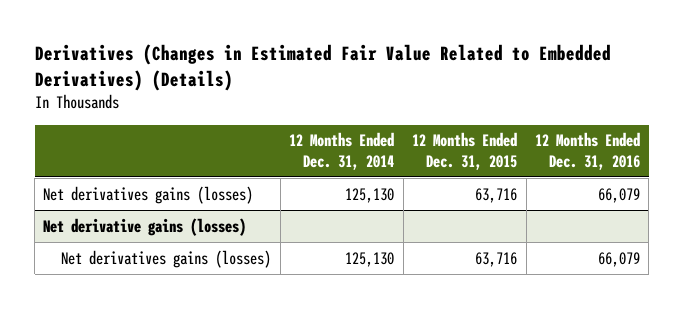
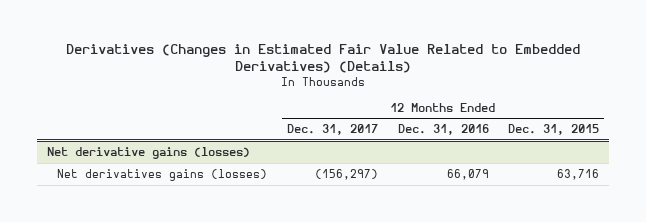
- | 12 Months Ended Dec. 31, 2014 | 12 Months Ended Dec. 31, 2015 | 12 Months Ended Dec. 31, 2016
+ | 12 Months Ended Dec. 31, 2017 | 12 Months Ended Dec. 31, 2016 | 12 Months Ended Dec. 31, 2015
- Net derivatives gains (losses) | 125,130 | 63,716 | 66,079

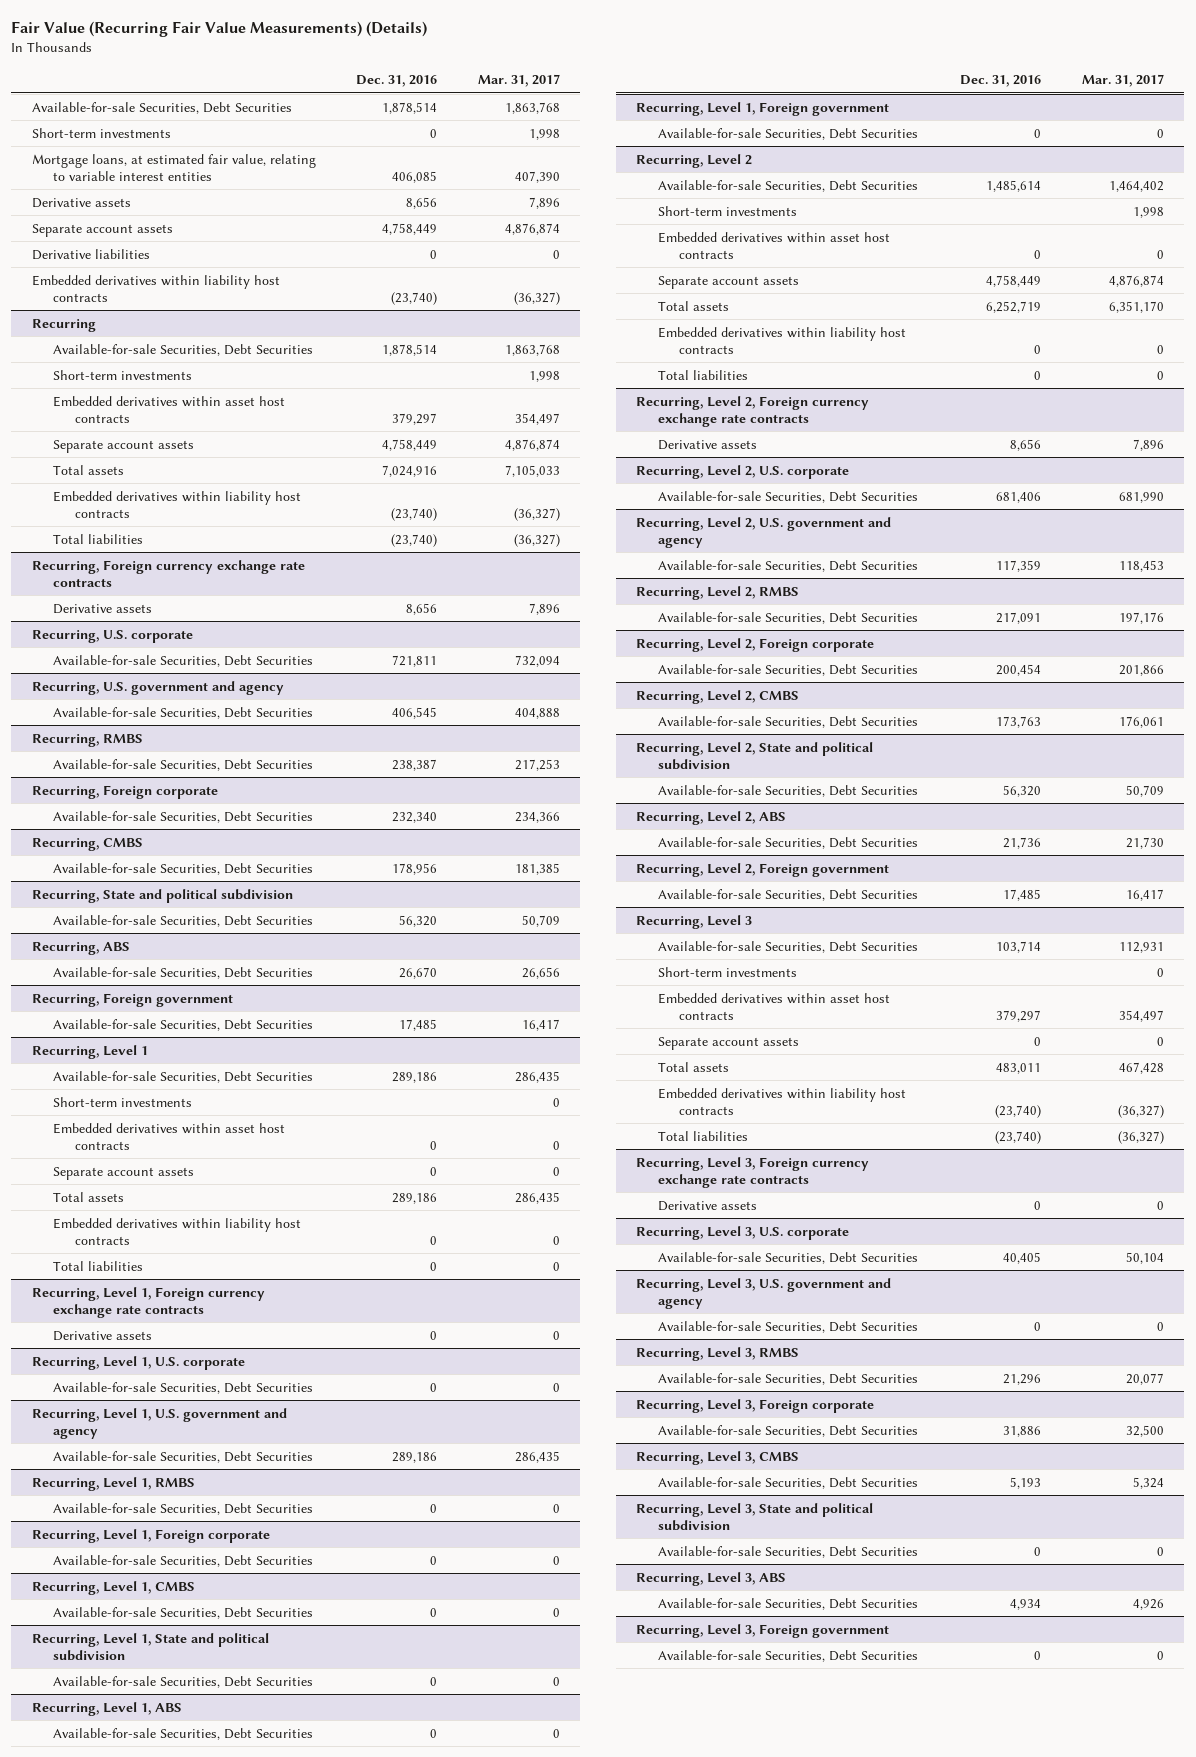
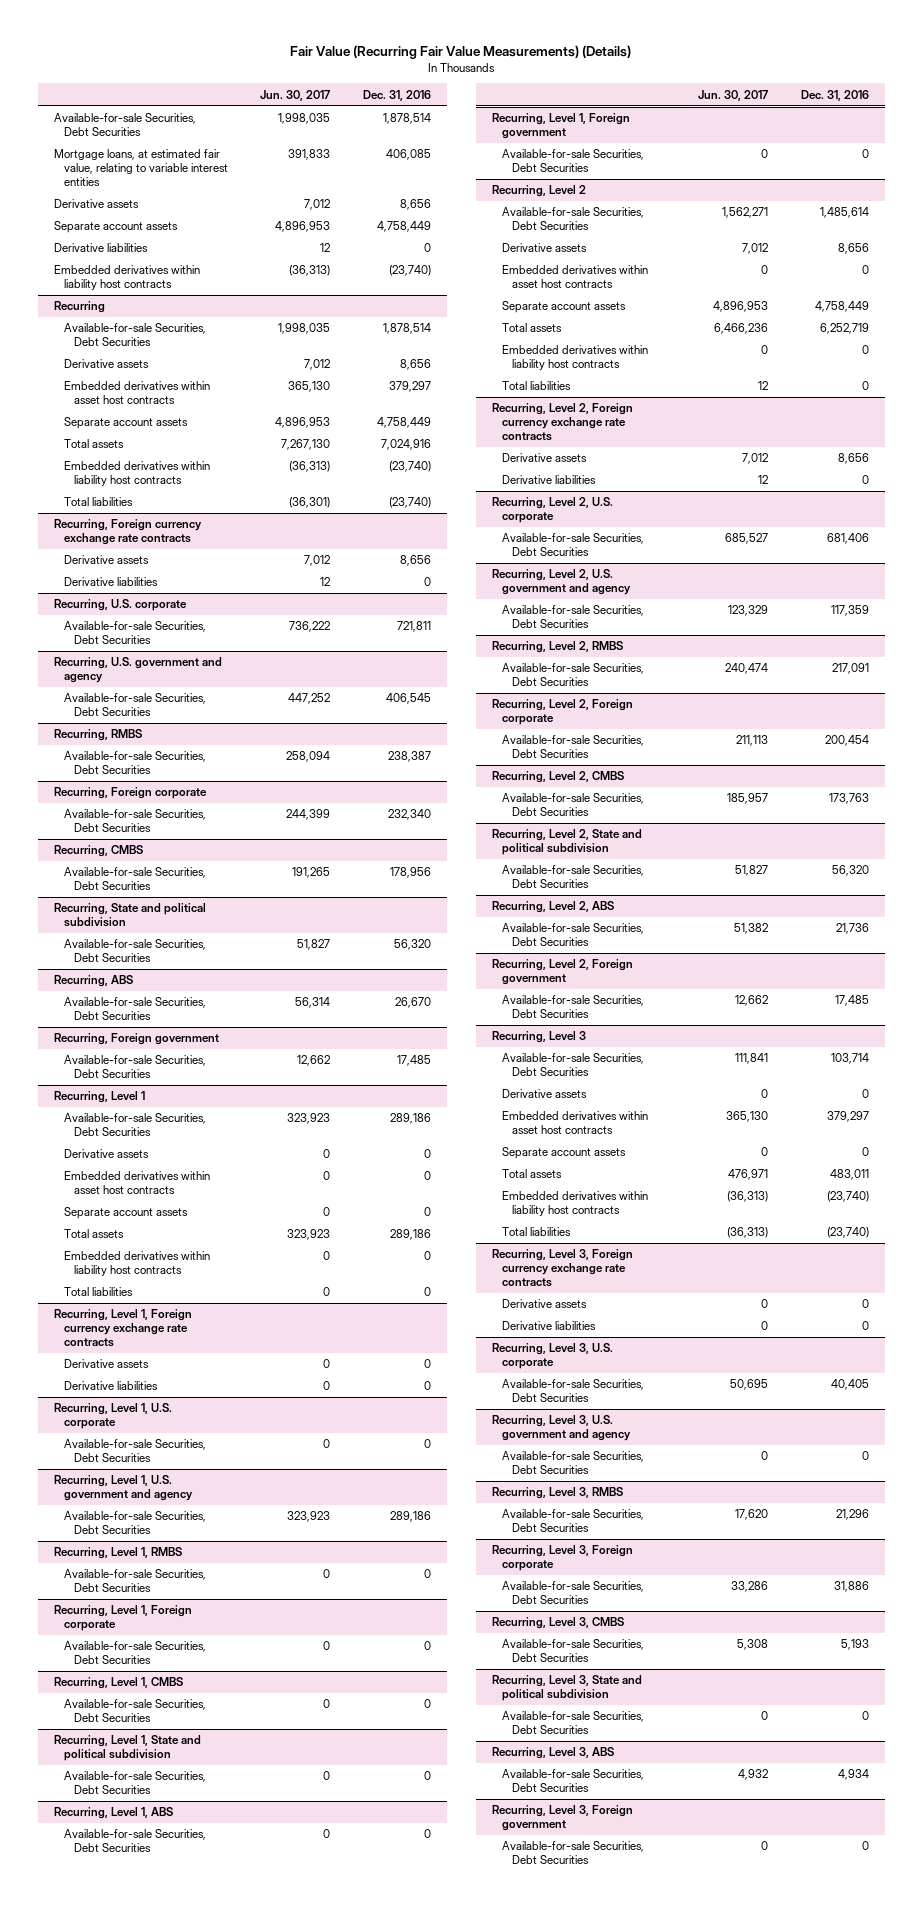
- | Dec. 31, 2016 | Mar. 31, 2017
+ | Jun. 30, 2017 | Dec. 31, 2016
- Short-term investments | 0 | 1,998
@ Recurring
- Short-term investments | | 1,998
+ Derivative assets | 7,012 | 8,656
@ Recurring, Foreign currency exchange rate contracts
+ Derivative liabilities | 12 | 0
@ Recurring, Level 1
- Short-term investments | | 0
+ Derivative assets | 0 | 0
@ Recurring, Level 1, Foreign currency exchange rate contracts
+ Derivative liabilities | 0 | 0
@ Recurring, Level 2
- Short-term investments | | 1,998
+ Derivative assets | 7,012 | 8,656
@ Recurring, Level 2, Foreign currency exchange rate contracts
+ Derivative liabilities | 12 | 0
@ Recurring, Level 3
- Short-term investments | | 0
+ Derivative assets | 0 | 0
@ Recurring, Level 3, Foreign currency exchange rate contracts
+ Derivative liabilities | 0 | 0

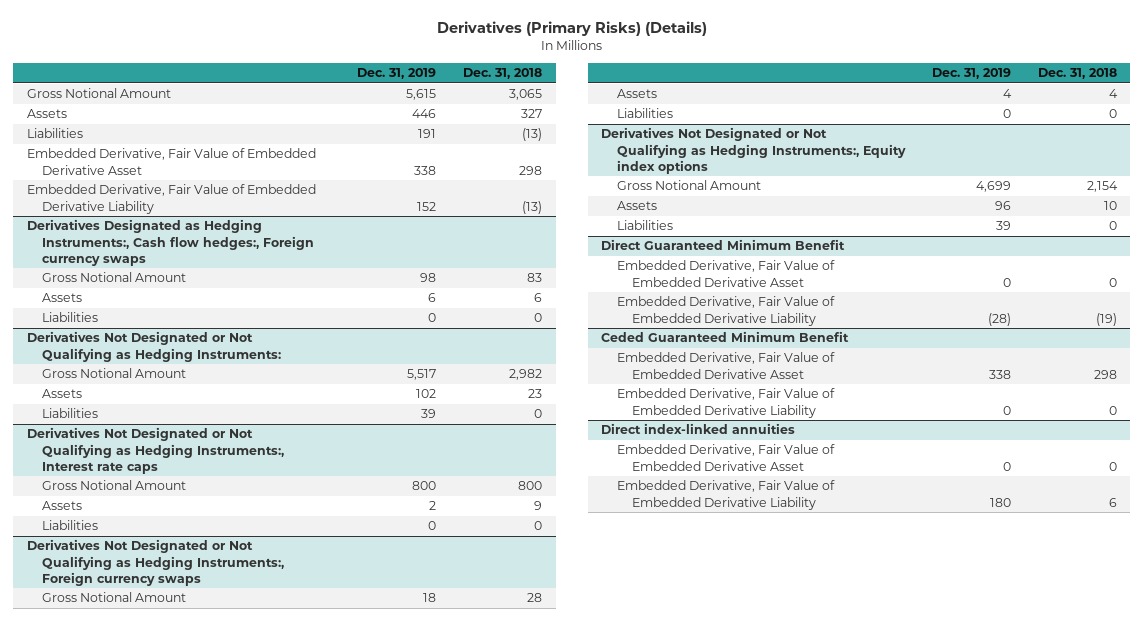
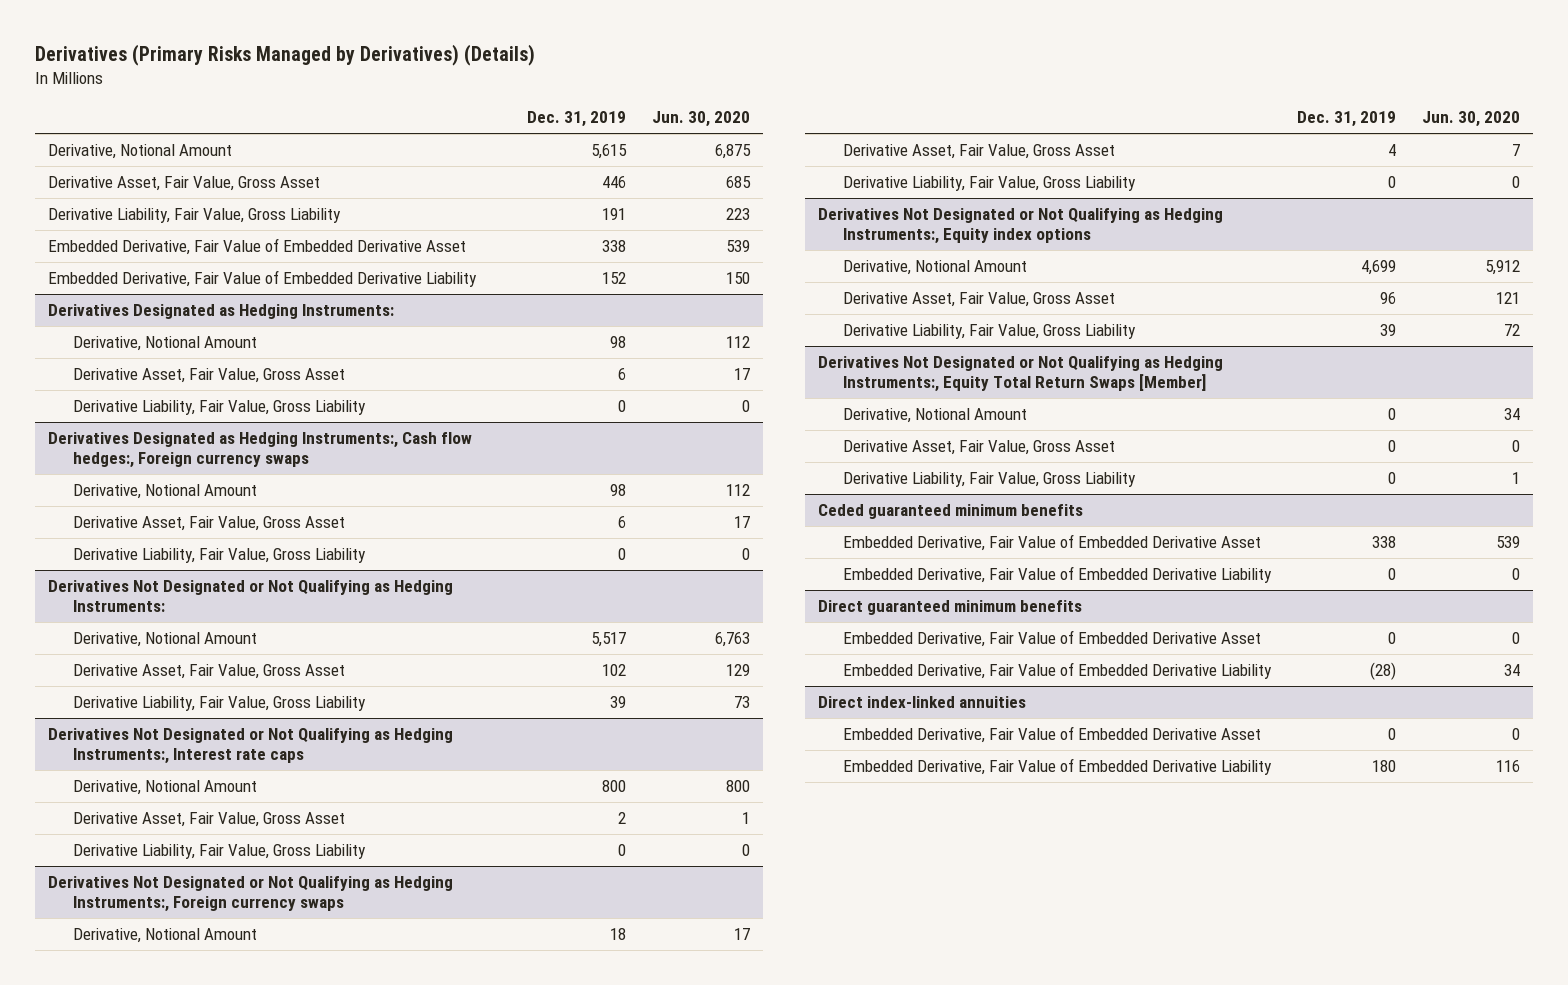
- Derivatives (Primary Risks) (Details)
+ Derivatives (Primary Risks Managed by Derivatives) (Details)
- | Dec. 31, 2019 | Dec. 31, 2018
+ | Dec. 31, 2019 | Jun. 30, 2020
- Gross Notional Amount | 5,615 | 3,065
- Assets | 446 | 327
- Liabilities | 191 | (13)
+ Derivative, Notional Amount | 5,615 | 6,875
+ Derivative Asset, Fair Value, Gross Asset | 446 | 685
+ Derivative Liability, Fair Value, Gross Liability | 191 | 223
+ Derivatives Designated as Hedging Instruments:
+ Derivative, Notional Amount | 98 | 112
+ Derivative Asset, Fair Value, Gross Asset | 6 | 17
+ Derivative Liability, Fair Value, Gross Liability | 0 | 0
@ Derivatives Designated as Hedging Instruments:, Cash flow hedges:, Foreign currency swaps
- Gross Notional Amount | 98 | 83
- Assets | 6 | 6
- Liabilities | 0 | 0
+ Derivative, Notional Amount | 98 | 112
+ Derivative Asset, Fair Value, Gross Asset | 6 | 17
+ Derivative Liability, Fair Value, Gross Liability | 0 | 0
@ Derivatives Not Designated or Not Qualifying as Hedging Instruments:
- Gross Notional Amount | 5,517 | 2,982
- Assets | 102 | 23
- Liabilities | 39 | 0
+ Derivative, Notional Amount | 5,517 | 6,763
+ Derivative Asset, Fair Value, Gross Asset | 102 | 129
+ Derivative Liability, Fair Value, Gross Liability | 39 | 73
@ Derivatives Not Designated or Not Qualifying as Hedging Instruments:, Interest rate caps
- Gross Notional Amount | 800 | 800
- Assets | 2 | 9
- Liabilities | 0 | 0
+ Derivative, Notional Amount | 800 | 800
+ Derivative Asset, Fair Value, Gross Asset | 2 | 1
+ Derivative Liability, Fair Value, Gross Liability | 0 | 0
@ Derivatives Not Designated or Not Qualifying as Hedging Instruments:, Foreign currency swaps
- Gross Notional Amount | 18 | 28
- Assets | 4 | 4
- Liabilities | 0 | 0
+ Derivative, Notional Amount | 18 | 17
+ Derivative Asset, Fair Value, Gross Asset | 4 | 7
+ Derivative Liability, Fair Value, Gross Liability | 0 | 0
@ Derivatives Not Designated or Not Qualifying as Hedging Instruments:, Equity index options
- Gross Notional Amount | 4,699 | 2,154
- Assets | 96 | 10
- Liabilities | 39 | 0
- Direct Guaranteed Minimum Benefit
- Embedded Derivative, Fair Value of Embedded Derivative Asset | 0 | 0
- Embedded Derivative, Fair Value of Embedded Derivative Liability | (28) | (19)
- Ceded Guaranteed Minimum Benefit
@ Derivatives Not Designated or Not Qualifying as Hedging Instruments:, Equity index options
+ Derivative, Notional Amount | 4,699 | 5,912
+ Derivative Asset, Fair Value, Gross Asset | 96 | 121
+ Derivative Liability, Fair Value, Gross Liability | 39 | 72
+ Derivatives Not Designated or Not Qualifying as Hedging Instruments:, Equity Total Return Swaps [Member]
+ Derivative, Notional Amount | 0 | 34
+ Derivative Asset, Fair Value, Gross Asset | 0 | 0
+ Derivative Liability, Fair Value, Gross Liability | 0 | 1
+ Ceded guaranteed minimum benefits
+ Direct guaranteed minimum benefits
+ Embedded Derivative, Fair Value of Embedded Derivative Asset | 0 | 0
+ Embedded Derivative, Fair Value of Embedded Derivative Liability | (28) | 34

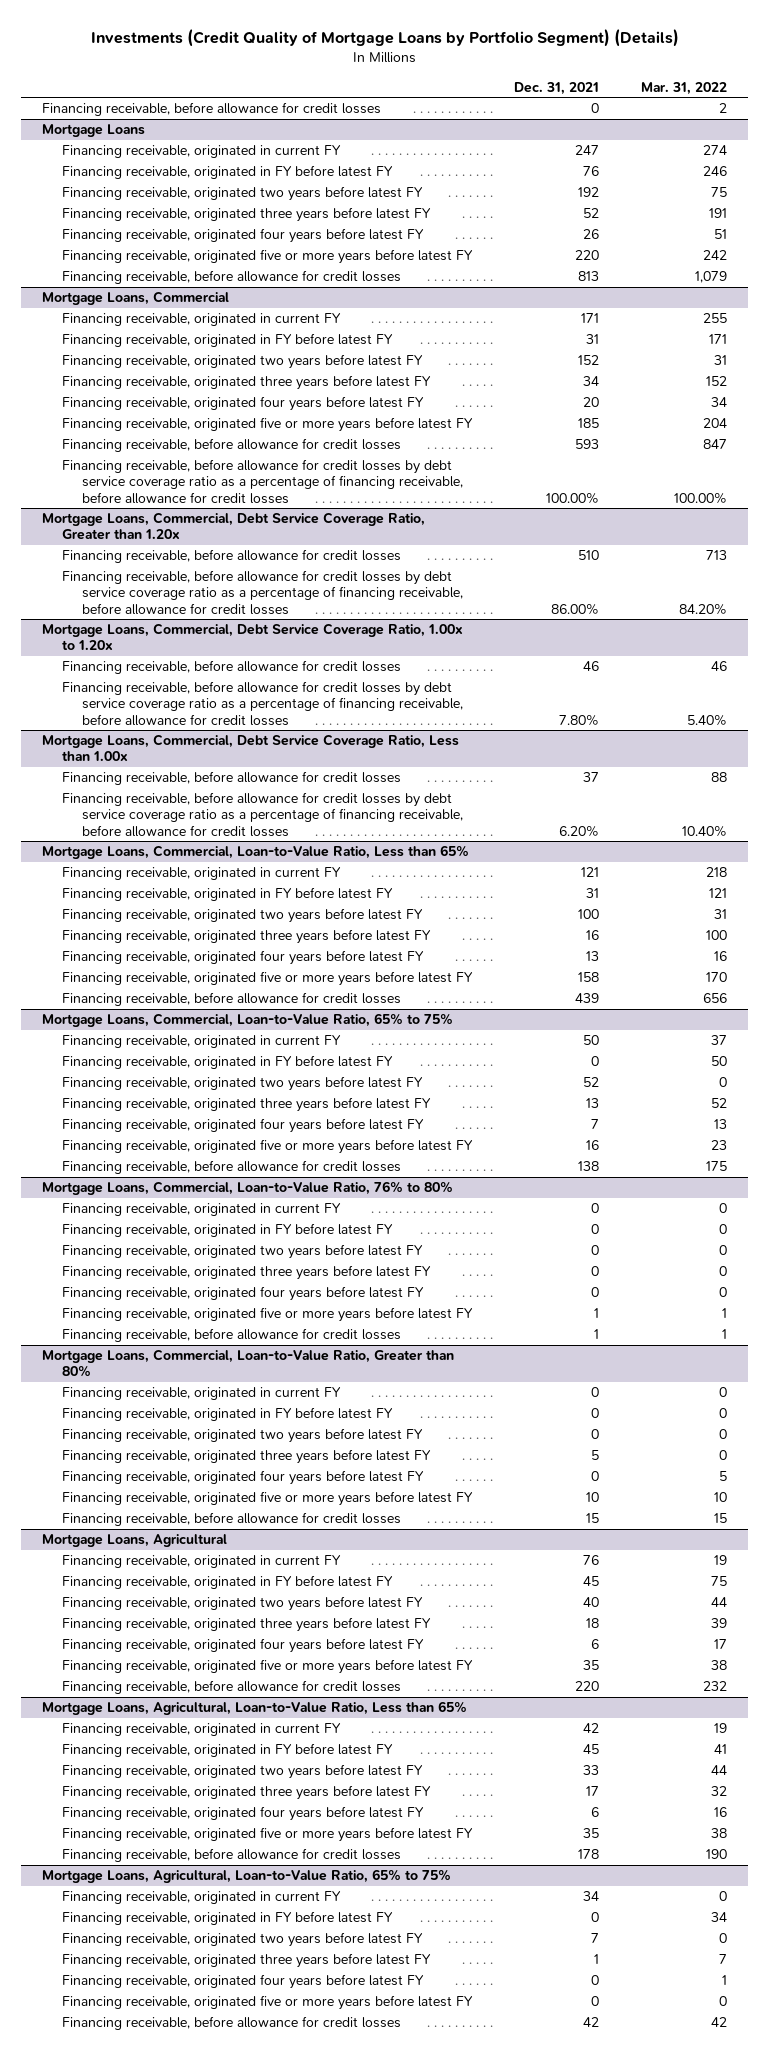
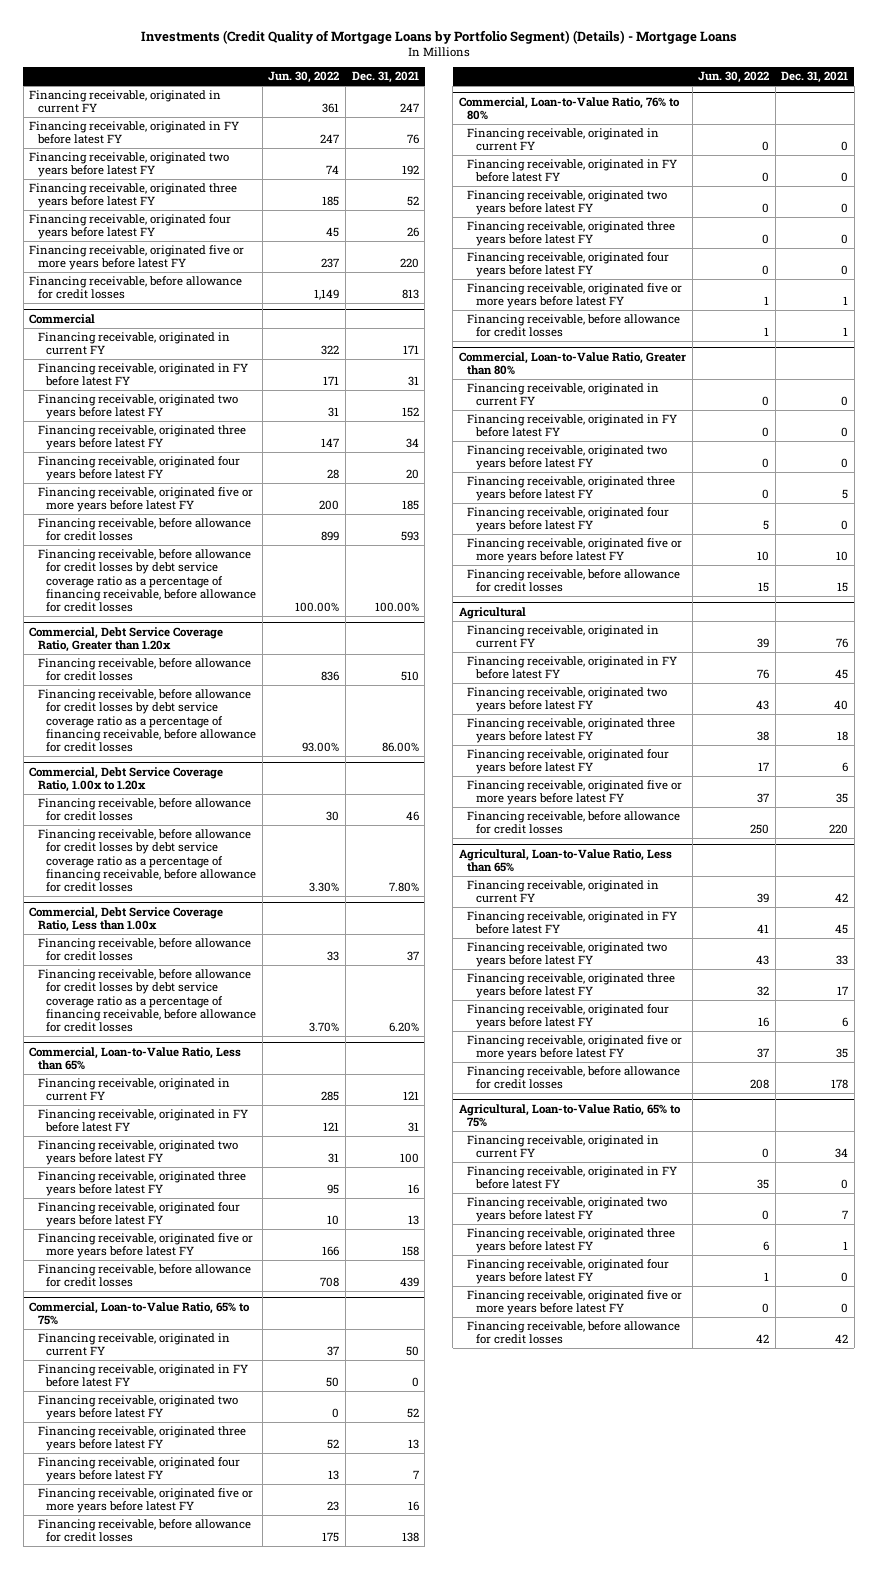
- Investments (Credit Quality of Mortgage Loans by Portfolio Segment) (Details)
+ Investments (Credit Quality of Mortgage Loans by Portfolio Segment) (Details) - Mortgage Loans
- | Dec. 31, 2021 | Mar. 31, 2022
+ | Jun. 30, 2022 | Dec. 31, 2021
- Financing receivable, before allowance for credit losses | 0 | 2
- Mortgage Loans
- Mortgage Loans, Commercial
+ Commercial
- Mortgage Loans, Commercial, Debt Service Coverage Ratio, Greater than 1.20x
+ Commercial, Debt Service Coverage Ratio, Greater than 1.20x
- Mortgage Loans, Commercial, Debt Service Coverage Ratio, 1.00x to 1.20x
+ Commercial, Debt Service Coverage Ratio, 1.00x to 1.20x
- Mortgage Loans, Commercial, Debt Service Coverage Ratio, Less than 1.00x
+ Commercial, Debt Service Coverage Ratio, Less than 1.00x
- Mortgage Loans, Commercial, Loan-to-Value Ratio, Less than 65%
+ Commercial, Loan-to-Value Ratio, Less than 65%
- Mortgage Loans, Commercial, Loan-to-Value Ratio, 65% to 75%
+ Commercial, Loan-to-Value Ratio, 65% to 75%
- Mortgage Loans, Commercial, Loan-to-Value Ratio, 76% to 80%
+ Commercial, Loan-to-Value Ratio, 76% to 80%
- Mortgage Loans, Commercial, Loan-to-Value Ratio, Greater than 80%
+ Commercial, Loan-to-Value Ratio, Greater than 80%
- Mortgage Loans, Agricultural
+ Agricultural
- Mortgage Loans, Agricultural, Loan-to-Value Ratio, Less than 65%
+ Agricultural, Loan-to-Value Ratio, Less than 65%
- Mortgage Loans, Agricultural, Loan-to-Value Ratio, 65% to 75%
+ Agricultural, Loan-to-Value Ratio, 65% to 75%

